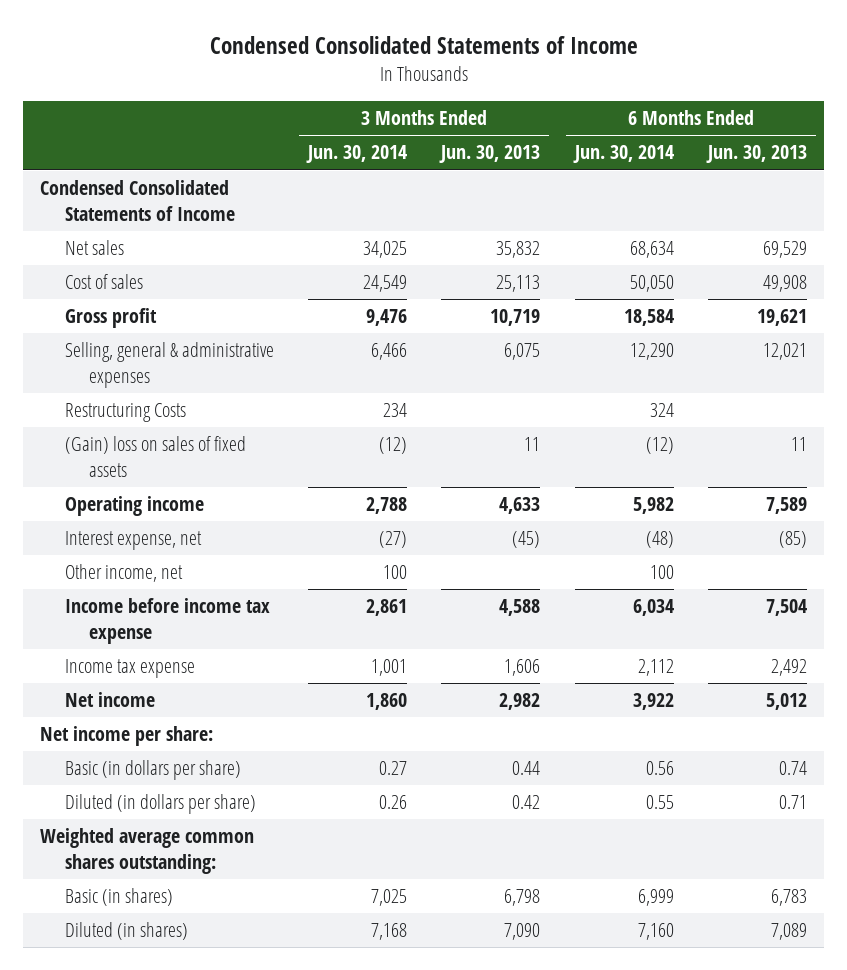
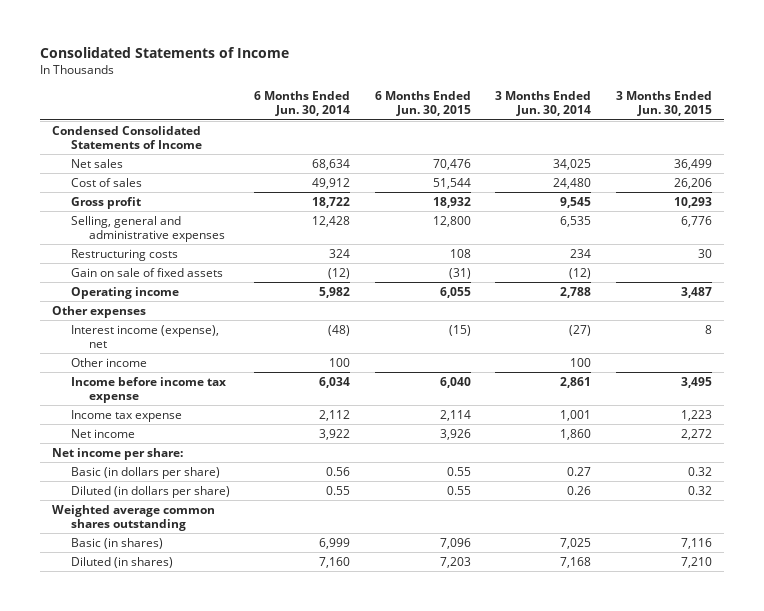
- Condensed Consolidated Statements of Income
+ Consolidated Statements of Income
- | 3 Months Ended Jun. 30, 2014 | 3 Months Ended Jun. 30, 2013 | 6 Months Ended Jun. 30, 2014 | 6 Months Ended Jun. 30, 2013
+ | 6 Months Ended Jun. 30, 2014 | 6 Months Ended Jun. 30, 2015 | 3 Months Ended Jun. 30, 2014 | 3 Months Ended Jun. 30, 2015
- Cost of sales | 24,549 | 25,113 | 50,050 | 49,908
- Gross profit | 9,476 | 10,719 | 18,584 | 19,621
- Selling, general & administrative expenses | 6,466 | 6,075 | 12,290 | 12,021
- Restructuring Costs | 234 | | 324 |
- (Gain) loss on sales of fixed assets | (12) | 11 | (12) | 11
+ Cost of sales | 49,912 | 51,544 | 24,480 | 26,206
+ Gross profit | 18,722 | 18,932 | 9,545 | 10,293
+ Selling, general and administrative expenses | 12,428 | 12,800 | 6,535 | 6,776
+ Restructuring costs | 324 | 108 | 234 | 30
+ Gain on sale of fixed assets | (12) | (31) | (12) |
- Interest expense, net | (27) | (45) | (48) | (85)
- Other income, net | 100 | | 100 |
+ Other expenses
+ Interest income (expense), net | (48) | (15) | (27) | 8
+ Other income | 100 | | 100 |
- Weighted average common shares outstanding:
+ Weighted average common shares outstanding

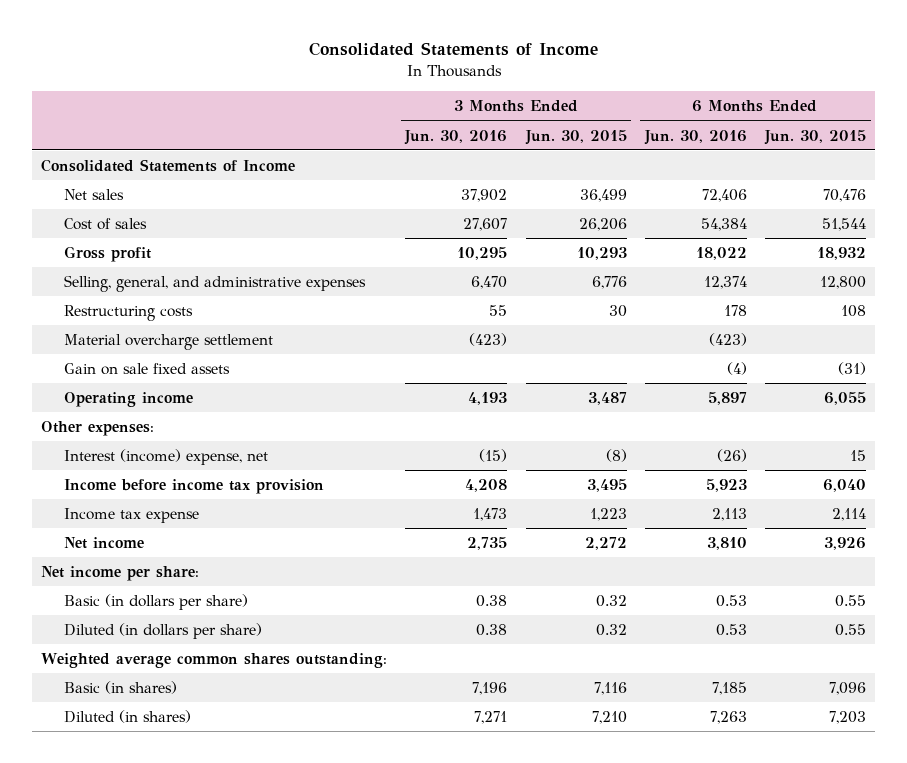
- | 6 Months Ended Jun. 30, 2014 | 6 Months Ended Jun. 30, 2015 | 3 Months Ended Jun. 30, 2014 | 3 Months Ended Jun. 30, 2015
+ | 3 Months Ended Jun. 30, 2016 | 3 Months Ended Jun. 30, 2015 | 6 Months Ended Jun. 30, 2016 | 6 Months Ended Jun. 30, 2015
- Condensed Consolidated Statements of Income
+ Consolidated Statements of Income
- Selling, general and administrative expenses | 12,428 | 12,800 | 6,535 | 6,776
+ Selling, general, and administrative expenses | 6,470 | 6,776 | 12,374 | 12,800
- Gain on sale of fixed assets | (12) | (31) | (12) |
+ Material overcharge settlement | (423) | | (423) |
+ Gain on sale fixed assets | | | (4) | (31)
- Other expenses
- Interest income (expense), net | (48) | (15) | (27) | 8
- Other income | 100 | | 100 |
- Income before income tax expense | 6,034 | 6,040 | 2,861 | 3,495
+ Other expenses:
+ Interest (income) expense, net | (15) | (8) | (26) | 15
+ Income before income tax provision | 4,208 | 3,495 | 5,923 | 6,040
- Weighted average common shares outstanding
+ Weighted average common shares outstanding:

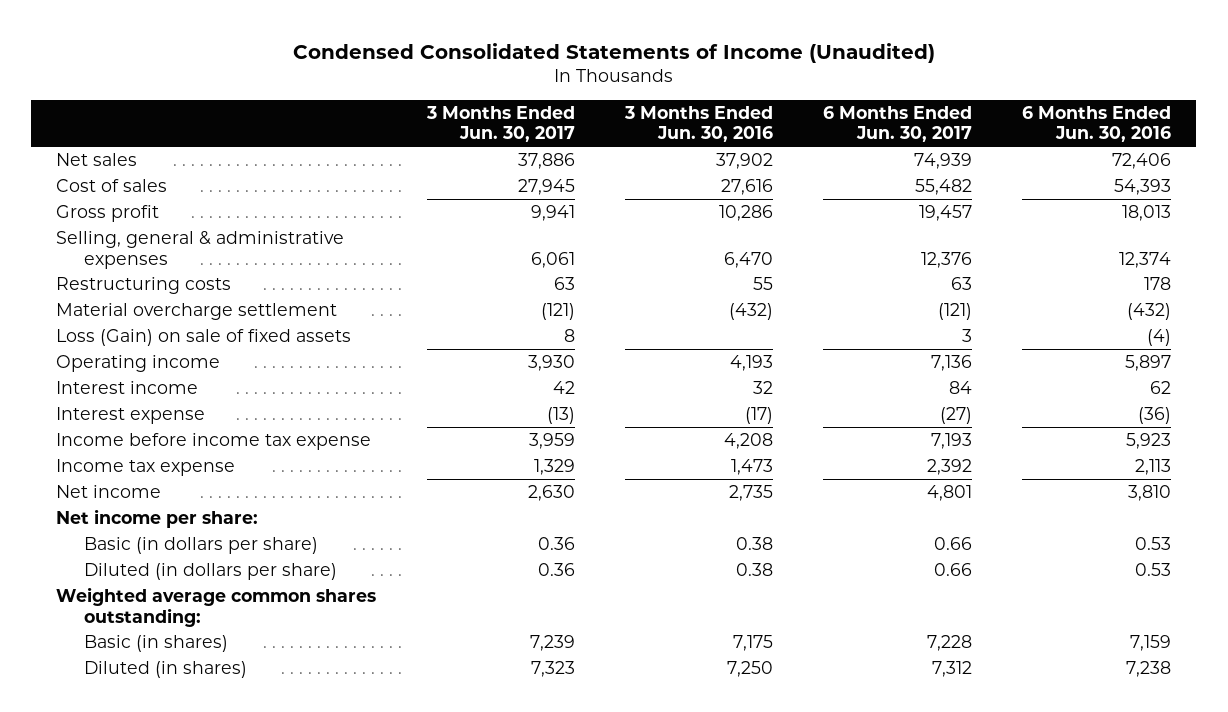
- Consolidated Statements of Income
+ Condensed Consolidated Statements of Income (Unaudited)
- | 3 Months Ended Jun. 30, 2016 | 3 Months Ended Jun. 30, 2015 | 6 Months Ended Jun. 30, 2016 | 6 Months Ended Jun. 30, 2015
+ | 3 Months Ended Jun. 30, 2017 | 3 Months Ended Jun. 30, 2016 | 6 Months Ended Jun. 30, 2017 | 6 Months Ended Jun. 30, 2016
- Consolidated Statements of Income
- Cost of sales | 27,607 | 26,206 | 54,384 | 51,544
- Gross profit | 10,295 | 10,293 | 18,022 | 18,932
- Selling, general, and administrative expenses | 6,470 | 6,776 | 12,374 | 12,800
+ Cost of sales | 27,945 | 27,616 | 55,482 | 54,393
+ Gross profit | 9,941 | 10,286 | 19,457 | 18,013
+ Selling, general & administrative expenses | 6,061 | 6,470 | 12,376 | 12,374
- Material overcharge settlement | (423) | | (423) |
- Gain on sale fixed assets | | | (4) | (31)
+ Material overcharge settlement | (121) | (432) | (121) | (432)
+ Loss (Gain) on sale of fixed assets | 8 | | 3 | (4)
- Other expenses:
- Interest (income) expense, net | (15) | (8) | (26) | 15
- Income before income tax provision | 4,208 | 3,495 | 5,923 | 6,040
+ Interest income | 42 | 32 | 84 | 62
+ Interest expense | (13) | (17) | (27) | (36)
+ Income before income tax expense | 3,959 | 4,208 | 7,193 | 5,923
- Basic (in shares) | 7,196 | 7,116 | 7,185 | 7,096
- Diluted (in shares) | 7,271 | 7,210 | 7,263 | 7,203
+ Basic (in shares) | 7,239 | 7,175 | 7,228 | 7,159
+ Diluted (in shares) | 7,323 | 7,250 | 7,312 | 7,238

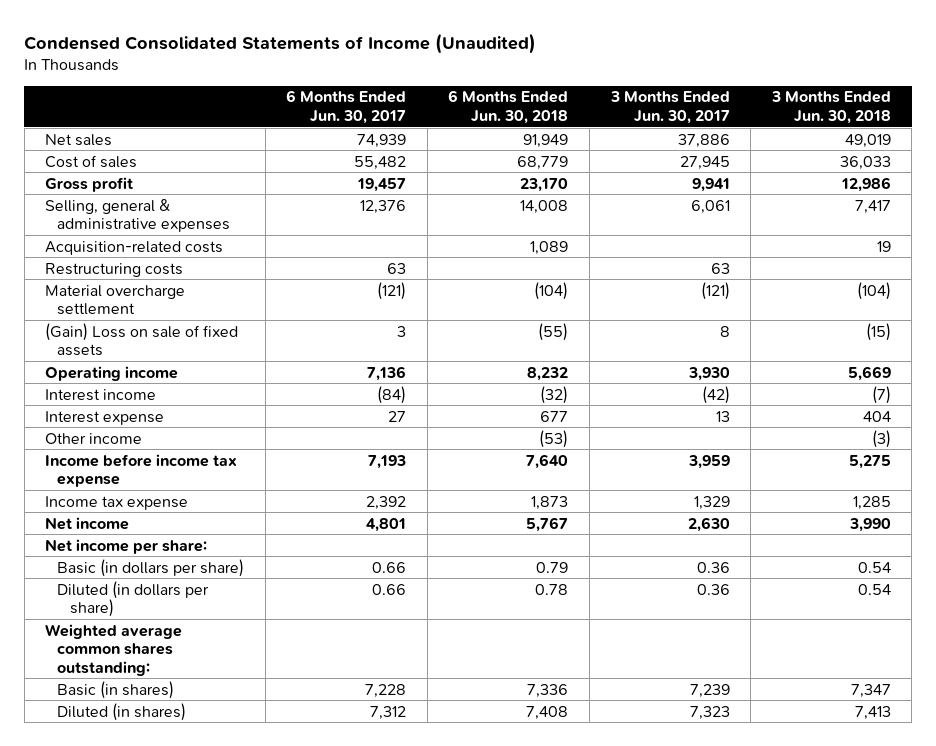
- | 3 Months Ended Jun. 30, 2017 | 3 Months Ended Jun. 30, 2016 | 6 Months Ended Jun. 30, 2017 | 6 Months Ended Jun. 30, 2016
+ | 6 Months Ended Jun. 30, 2017 | 6 Months Ended Jun. 30, 2018 | 3 Months Ended Jun. 30, 2017 | 3 Months Ended Jun. 30, 2018
+ Acquisition-related costs | | 1,089 | | 19
- Loss (Gain) on sale of fixed assets | 8 | | 3 | (4)
+ (Gain) Loss on sale of fixed assets | 3 | (55) | 8 | (15)
- Interest income | 42 | 32 | 84 | 62
- Interest expense | (13) | (17) | (27) | (36)
+ Interest income | (84) | (32) | (42) | (7)
+ Interest expense | 27 | 677 | 13 | 404
+ Other income | | (53) | | (3)

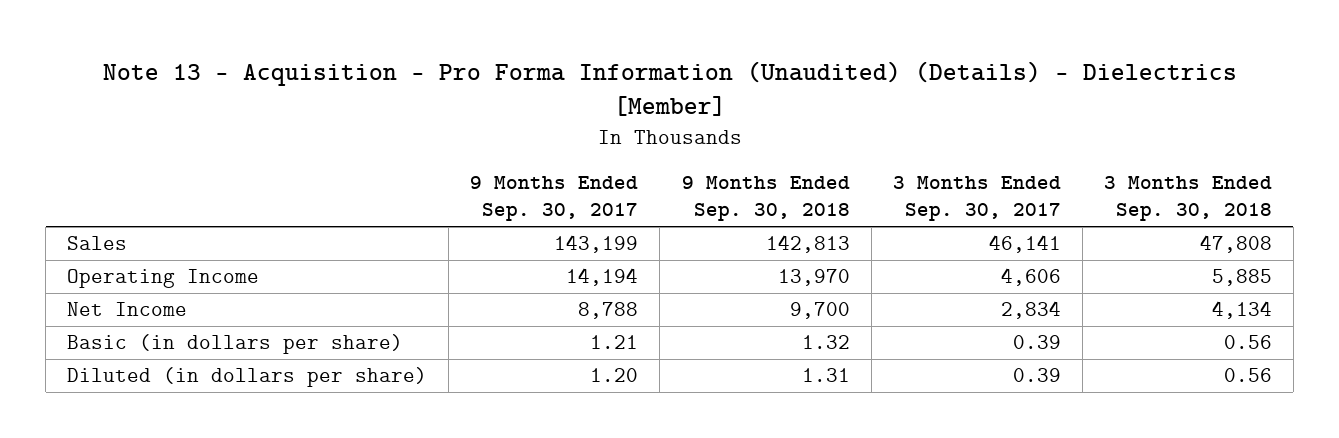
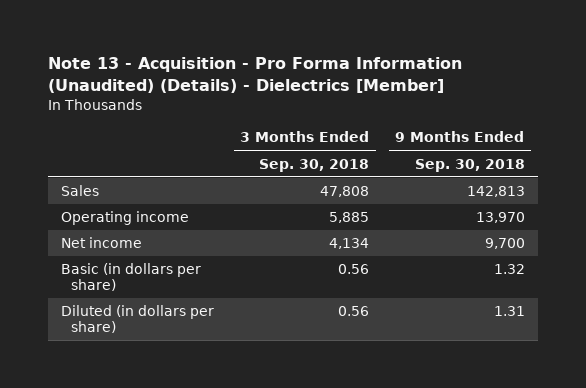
- | 9 Months Ended Sep. 30, 2017 | 9 Months Ended Sep. 30, 2018 | 3 Months Ended Sep. 30, 2017 | 3 Months Ended Sep. 30, 2018
+ | 3 Months Ended Sep. 30, 2018 | 9 Months Ended Sep. 30, 2018
- Operating Income | 14,194 | 13,970 | 4,606 | 5,885
- Net Income | 8,788 | 9,700 | 2,834 | 4,134
+ Operating income | 5,885 | 13,970
+ Net income | 4,134 | 9,700

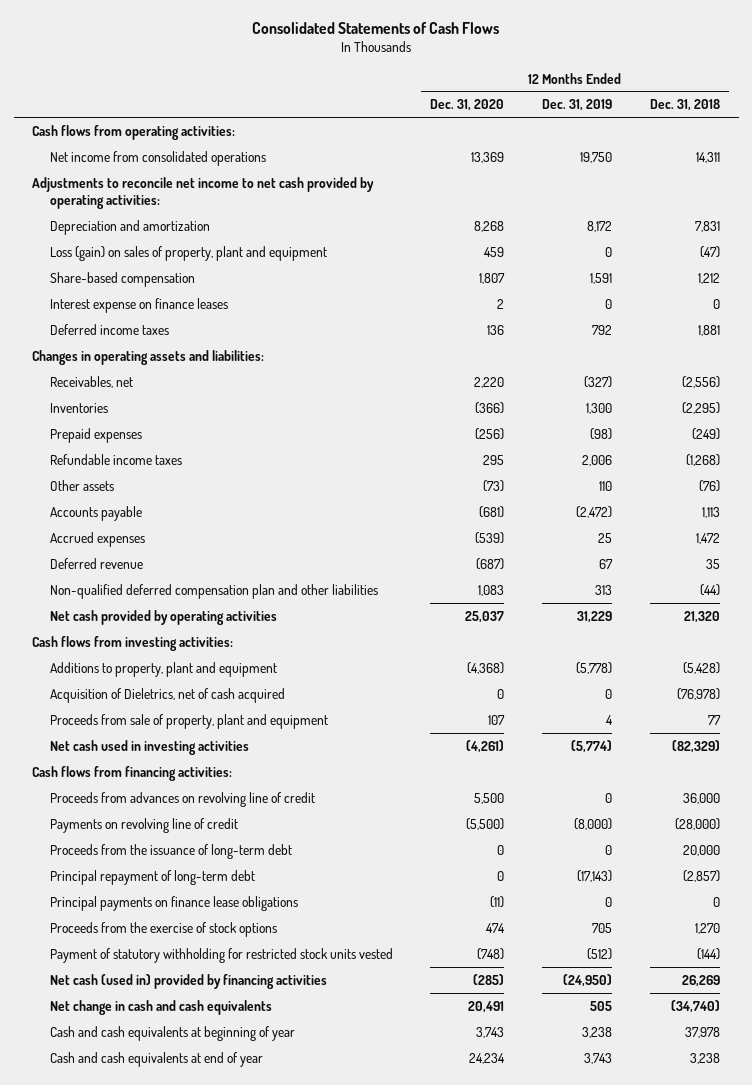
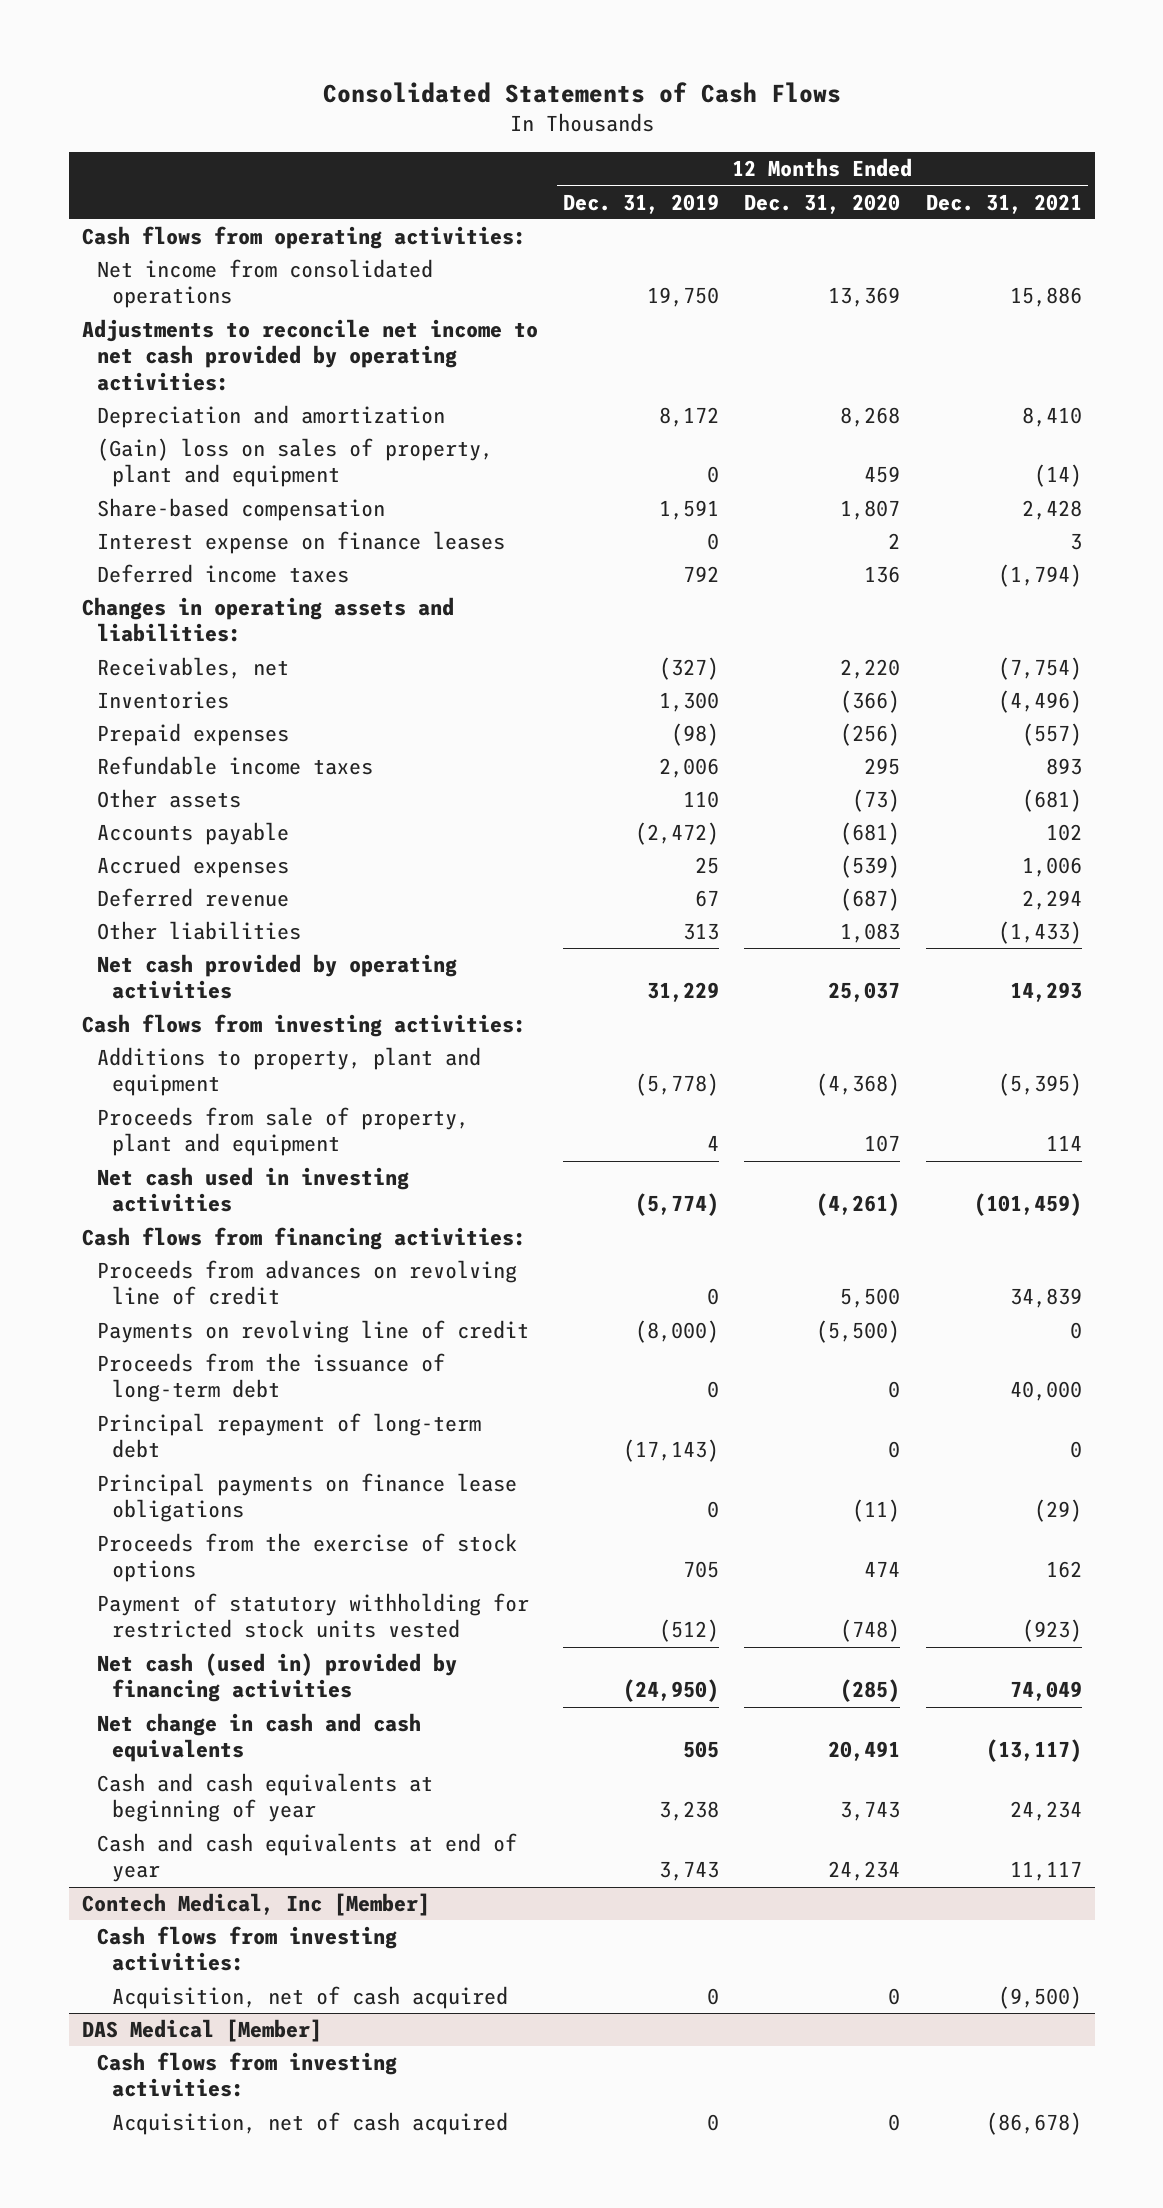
- | 12 Months Ended Dec. 31, 2020 | 12 Months Ended Dec. 31, 2019 | 12 Months Ended Dec. 31, 2018
+ | 12 Months Ended Dec. 31, 2019 | 12 Months Ended Dec. 31, 2020 | 12 Months Ended Dec. 31, 2021
- Loss (gain) on sales of property, plant and equipment | 459 | 0 | (47)
+ (Gain) loss on sales of property, plant and equipment | 0 | 459 | (14)
- Non-qualified deferred compensation plan and other liabilities | 1,083 | 313 | (44)
+ Other liabilities | 313 | 1,083 | (1,433)
- Acquisition of Dieletrics, net of cash acquired | 0 | 0 | (76,978)
+ Contech Medical, Inc [Member]
+ Cash flows from investing activities:
+ Acquisition, net of cash acquired | 0 | 0 | (9,500)
+ DAS Medical [Member]
+ Cash flows from investing activities:
+ Acquisition, net of cash acquired | 0 | 0 | (86,678)

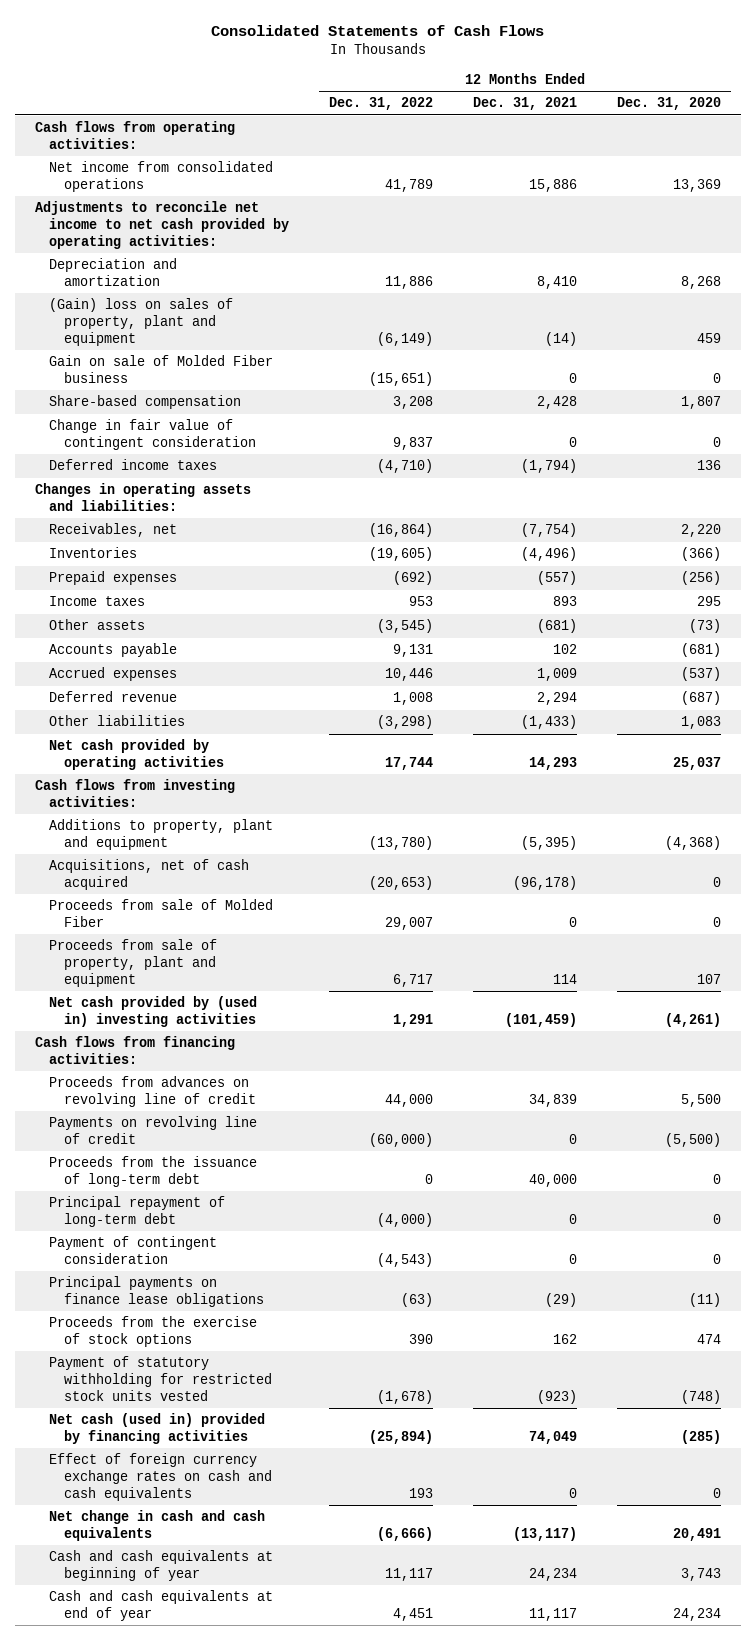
- | 12 Months Ended Dec. 31, 2019 | 12 Months Ended Dec. 31, 2020 | 12 Months Ended Dec. 31, 2021
+ | 12 Months Ended Dec. 31, 2022 | 12 Months Ended Dec. 31, 2021 | 12 Months Ended Dec. 31, 2020
+ Gain on sale of Molded Fiber business | (15,651) | 0 | 0
- Interest expense on finance leases | 0 | 2 | 3
+ Change in fair value of contingent consideration | 9,837 | 0 | 0
- Refundable income taxes | 2,006 | 295 | 893
+ Income taxes | 953 | 893 | 295
- Accrued expenses | 25 | (539) | 1,006
+ Accrued expenses | 10,446 | 1,009 | (537)
+ Acquisitions, net of cash acquired | (20,653) | (96,178) | 0
+ Proceeds from sale of Molded Fiber | 29,007 | 0 | 0
- Net cash used in investing activities | (5,774) | (4,261) | (101,459)
+ Net cash provided by (used in) investing activities | 1,291 | (101,459) | (4,261)
+ Payment of contingent consideration | (4,543) | 0 | 0
+ Effect of foreign currency exchange rates on cash and cash equivalents | 193 | 0 | 0
- Contech Medical, Inc [Member]
- Cash flows from investing activities:
- Acquisition, net of cash acquired | 0 | 0 | (9,500)
- DAS Medical [Member]
- Cash flows from investing activities:
- Acquisition, net of cash acquired | 0 | 0 | (86,678)

